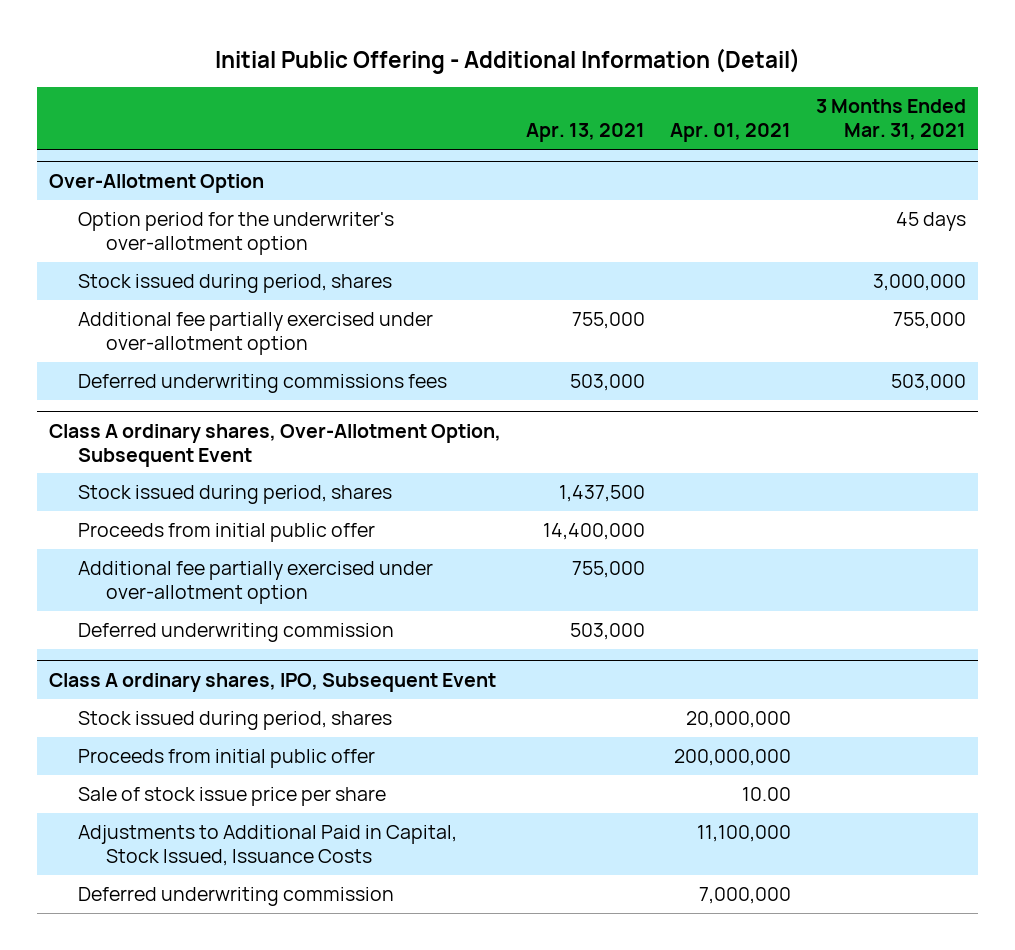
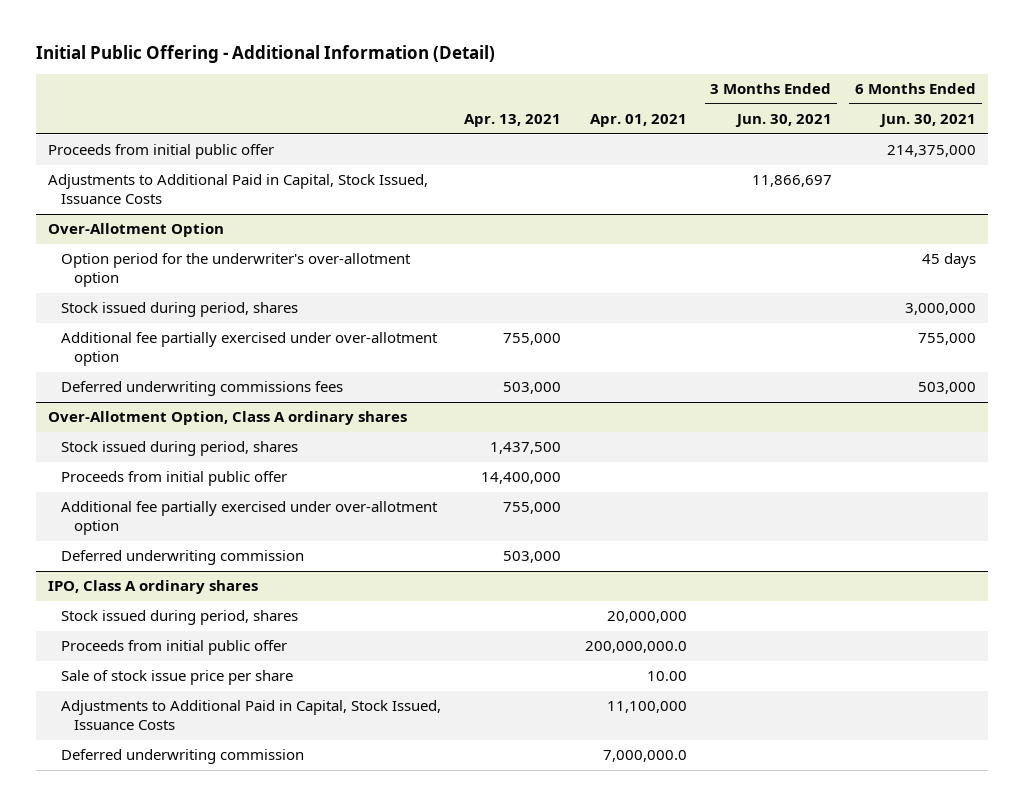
- | Apr. 13, 2021 | Apr. 01, 2021 | 3 Months Ended Mar. 31, 2021
+ | Apr. 13, 2021 | Apr. 01, 2021 | 3 Months Ended Jun. 30, 2021 | 6 Months Ended Jun. 30, 2021
+ Proceeds from initial public offer | | | | 214,375,000
+ Adjustments to Additional Paid in Capital, Stock Issued, Issuance Costs | | | 11,866,697 |
- Class A ordinary shares, Over-Allotment Option, Subsequent Event
+ Over-Allotment Option, Class A ordinary shares
- Class A ordinary shares, IPO, Subsequent Event
+ IPO, Class A ordinary shares
- Proceeds from initial public offer | | 200,000,000 |
+ Proceeds from initial public offer | | 200,000,000.0 | |
- Deferred underwriting commission | | 7,000,000 |
+ Deferred underwriting commission | | 7,000,000.0 | |

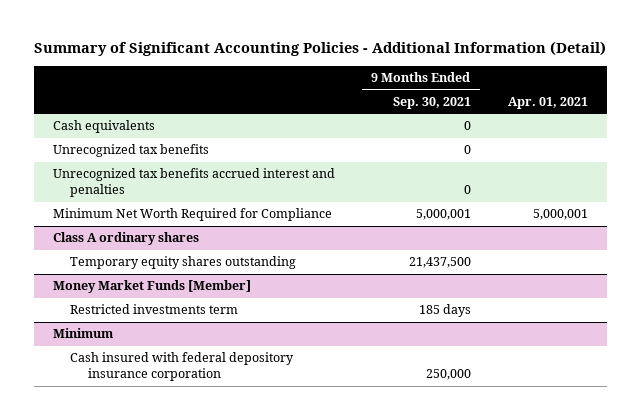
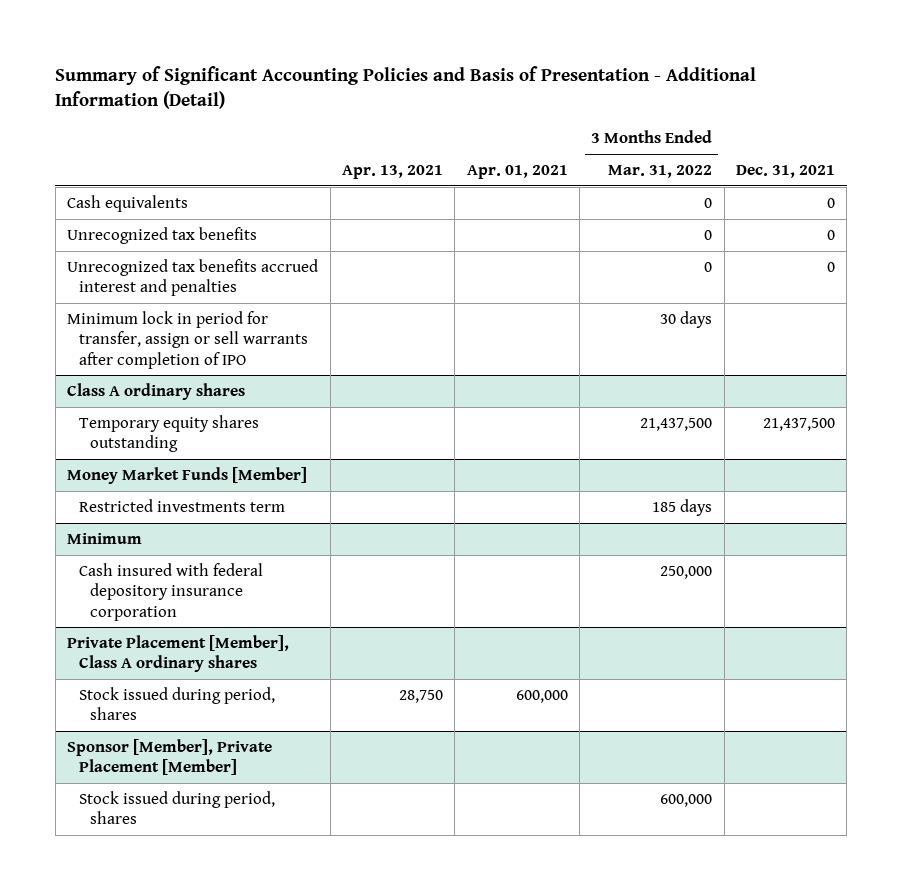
- Summary of Significant Accounting Policies - Additional Information (Detail)
+ Summary of Significant Accounting Policies and Basis of Presentation - Additional Information (Detail)
- | 9 Months Ended Sep. 30, 2021 | Apr. 01, 2021
+ | Apr. 13, 2021 | Apr. 01, 2021 | 3 Months Ended Mar. 31, 2022 | Dec. 31, 2021
- Minimum Net Worth Required for Compliance | 5,000,001 | 5,000,001
+ Minimum lock in period for transfer, assign or sell warrants after completion of IPO | | | 30 days |
+ Private Placement [Member], Class A ordinary shares
+ Stock issued during period, shares | 28,750 | 600,000 | |
+ Sponsor [Member], Private Placement [Member]
+ Stock issued during period, shares | | | 600,000 |

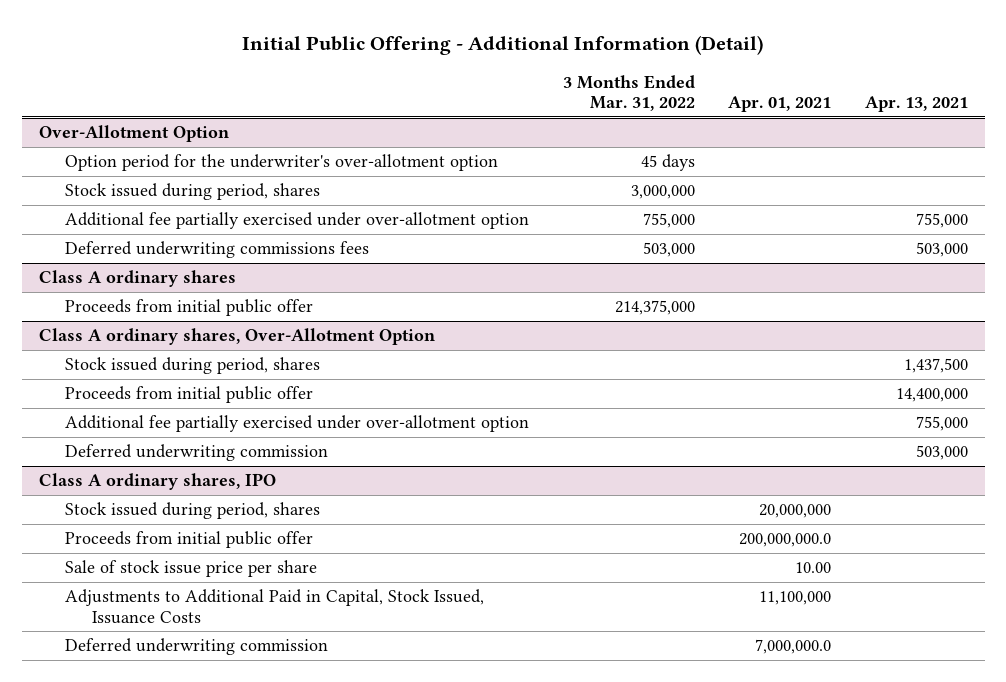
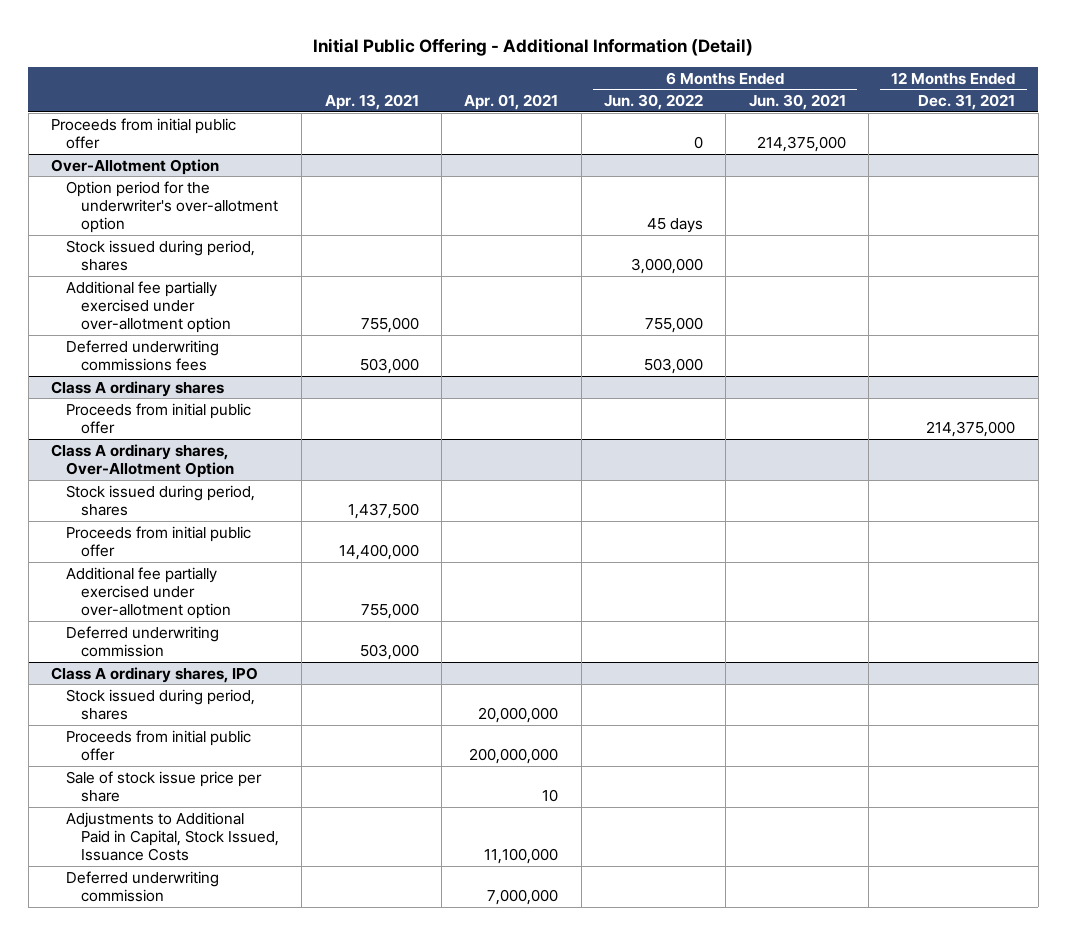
- | 3 Months Ended Mar. 31, 2022 | Apr. 01, 2021 | Apr. 13, 2021
+ | Apr. 13, 2021 | Apr. 01, 2021 | 6 Months Ended Jun. 30, 2022 | 6 Months Ended Jun. 30, 2021 | 12 Months Ended Dec. 31, 2021
+ Proceeds from initial public offer | | | 0 | 214,375,000 |
@ Class A ordinary shares, IPO
- Proceeds from initial public offer | | 200,000,000.0 |
- Sale of stock issue price per share | | 10.00 |
+ Proceeds from initial public offer | | 200,000,000 | | |
+ Sale of stock issue price per share | | 10 | | |
- Deferred underwriting commission | | 7,000,000.0 |
+ Deferred underwriting commission | | 7,000,000 | | |

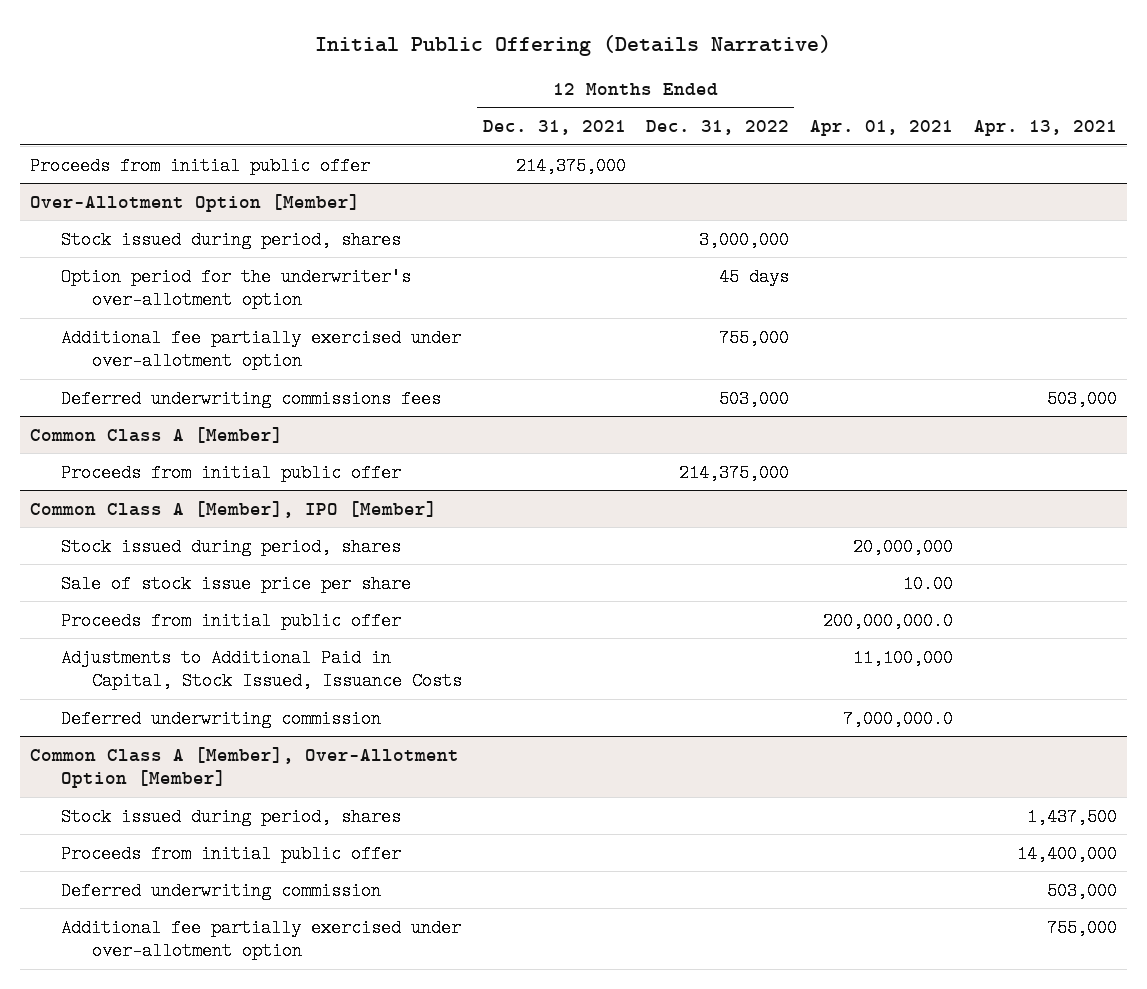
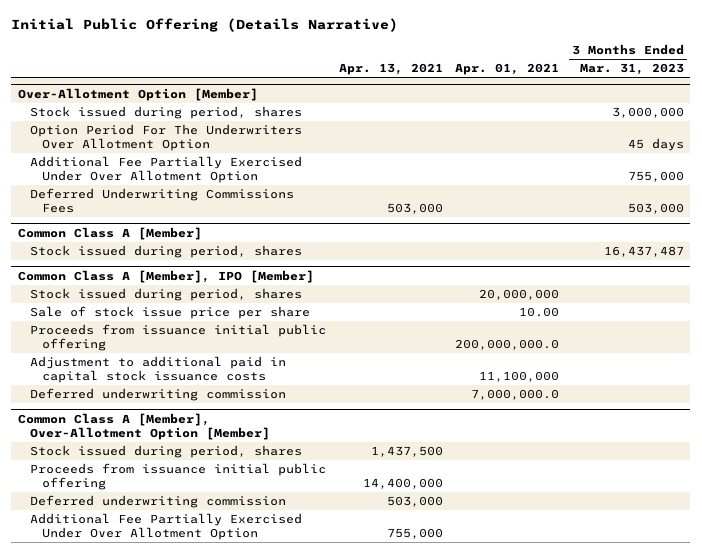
- | 12 Months Ended Dec. 31, 2021 | 12 Months Ended Dec. 31, 2022 | Apr. 01, 2021 | Apr. 13, 2021
+ | Apr. 13, 2021 | Apr. 01, 2021 | 3 Months Ended Mar. 31, 2023
- Proceeds from initial public offer | 214,375,000 | | |
@ Over-Allotment Option [Member]
- Option period for the underwriter's over-allotment option | | 45 days | |
- Additional fee partially exercised under over-allotment option | | 755,000 | |
- Deferred underwriting commissions fees | | 503,000 | | 503,000
+ Option Period For The Underwriters Over Allotment Option | | | 45 days
+ Additional Fee Partially Exercised Under Over Allotment Option | | | 755,000
+ Deferred Underwriting Commissions Fees | 503,000 | | 503,000
@ Common Class A [Member]
- Proceeds from initial public offer | | 214,375,000 | |
+ Stock issued during period, shares | | | 16,437,487
@ Common Class A [Member], IPO [Member]
- Proceeds from initial public offer | | | 200,000,000.0 |
- Adjustments to Additional Paid in Capital, Stock Issued, Issuance Costs | | | 11,100,000 |
+ Proceeds from issuance initial public offering | | 200,000,000.0 |
+ Adjustment to additional paid in capital stock issuance costs | | 11,100,000 |
@ Common Class A [Member], Over-Allotment Option [Member]
- Proceeds from initial public offer | | | | 14,400,000
+ Proceeds from issuance initial public offering | 14,400,000 | |
- Additional fee partially exercised under over-allotment option | | | | 755,000
+ Additional Fee Partially Exercised Under Over Allotment Option | 755,000 | |

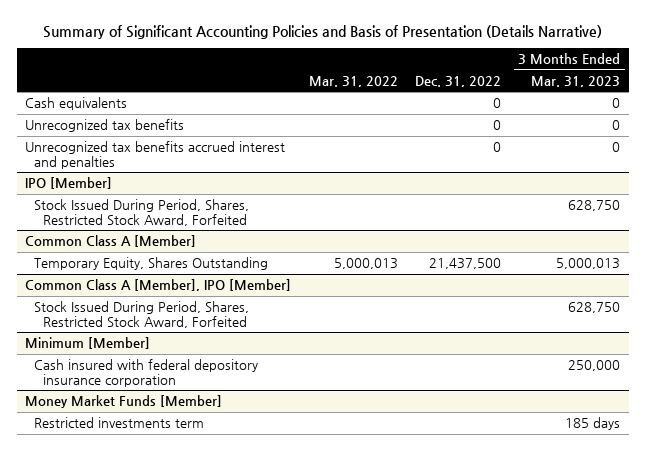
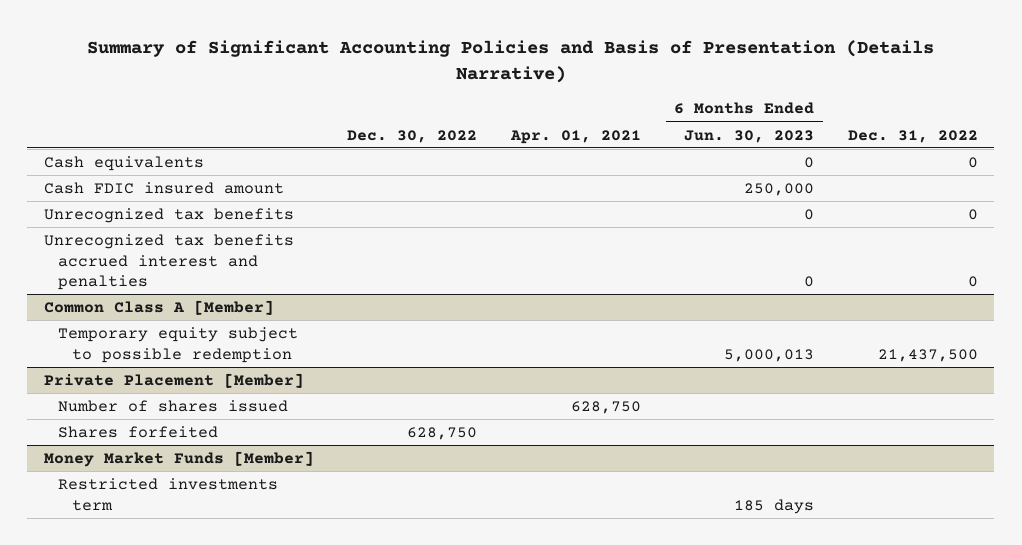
- | Mar. 31, 2022 | Dec. 31, 2022 | 3 Months Ended Mar. 31, 2023
+ | Dec. 30, 2022 | Apr. 01, 2021 | 6 Months Ended Jun. 30, 2023 | Dec. 31, 2022
+ Cash FDIC insured amount | | | 250,000 |
- IPO [Member]
- Stock Issued During Period, Shares, Restricted Stock Award, Forfeited | | | 628,750
@ Common Class A [Member]
- Temporary Equity, Shares Outstanding | 5,000,013 | 21,437,500 | 5,000,013
- Common Class A [Member], IPO [Member]
- Stock Issued During Period, Shares, Restricted Stock Award, Forfeited | | | 628,750
- Minimum [Member]
- Cash insured with federal depository insurance corporation | | | 250,000
@ Common Class A [Member]
+ Temporary equity subject to possible redemption | | | 5,000,013 | 21,437,500
+ Private Placement [Member]
+ Number of shares issued | | 628,750 | |
+ Shares forfeited | 628,750 | | |

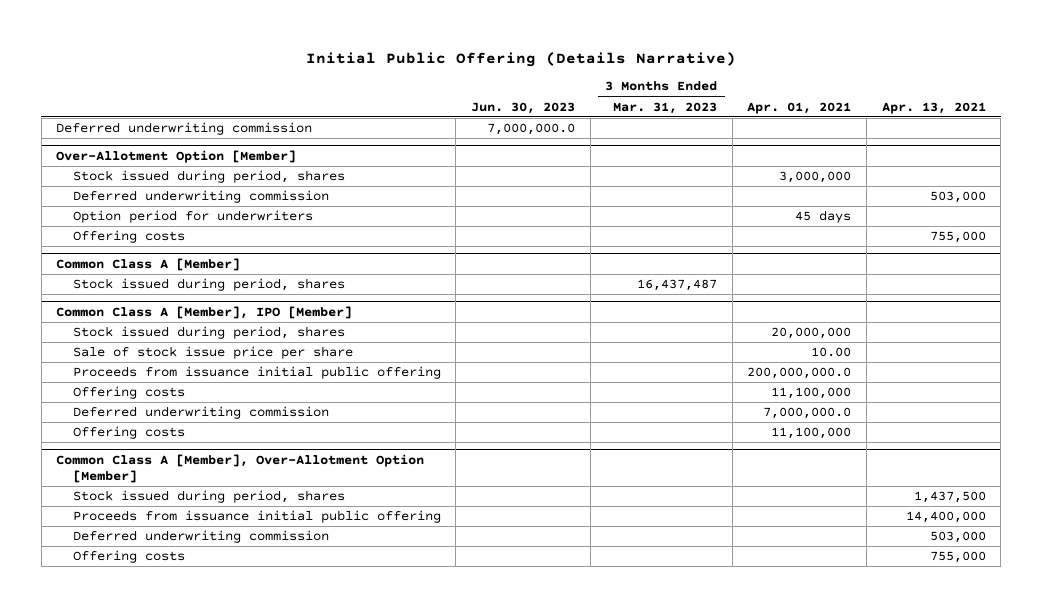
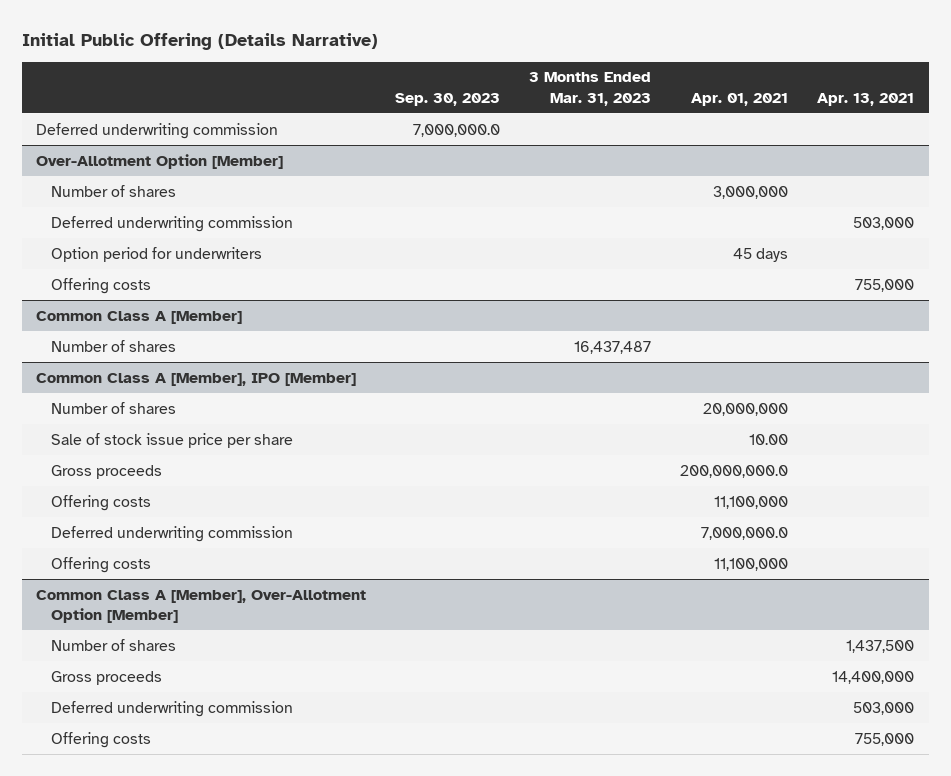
- | Jun. 30, 2023 | 3 Months Ended Mar. 31, 2023 | Apr. 01, 2021 | Apr. 13, 2021
+ | Sep. 30, 2023 | 3 Months Ended Mar. 31, 2023 | Apr. 01, 2021 | Apr. 13, 2021
@ Over-Allotment Option [Member]
- Stock issued during period, shares | | | 3,000,000 |
+ Number of shares | | | 3,000,000 |
@ Common Class A [Member]
- Stock issued during period, shares | | 16,437,487 | |
+ Number of shares | | 16,437,487 | |
@ Common Class A [Member], IPO [Member]
- Stock issued during period, shares | | | 20,000,000 |
+ Number of shares | | | 20,000,000 |
- Proceeds from issuance initial public offering | | | 200,000,000.0 |
+ Gross proceeds | | | 200,000,000.0 |
@ Common Class A [Member], Over-Allotment Option [Member]
- Stock issued during period, shares | | | | 1,437,500
- Proceeds from issuance initial public offering | | | | 14,400,000
+ Number of shares | | | | 1,437,500
+ Gross proceeds | | | | 14,400,000

